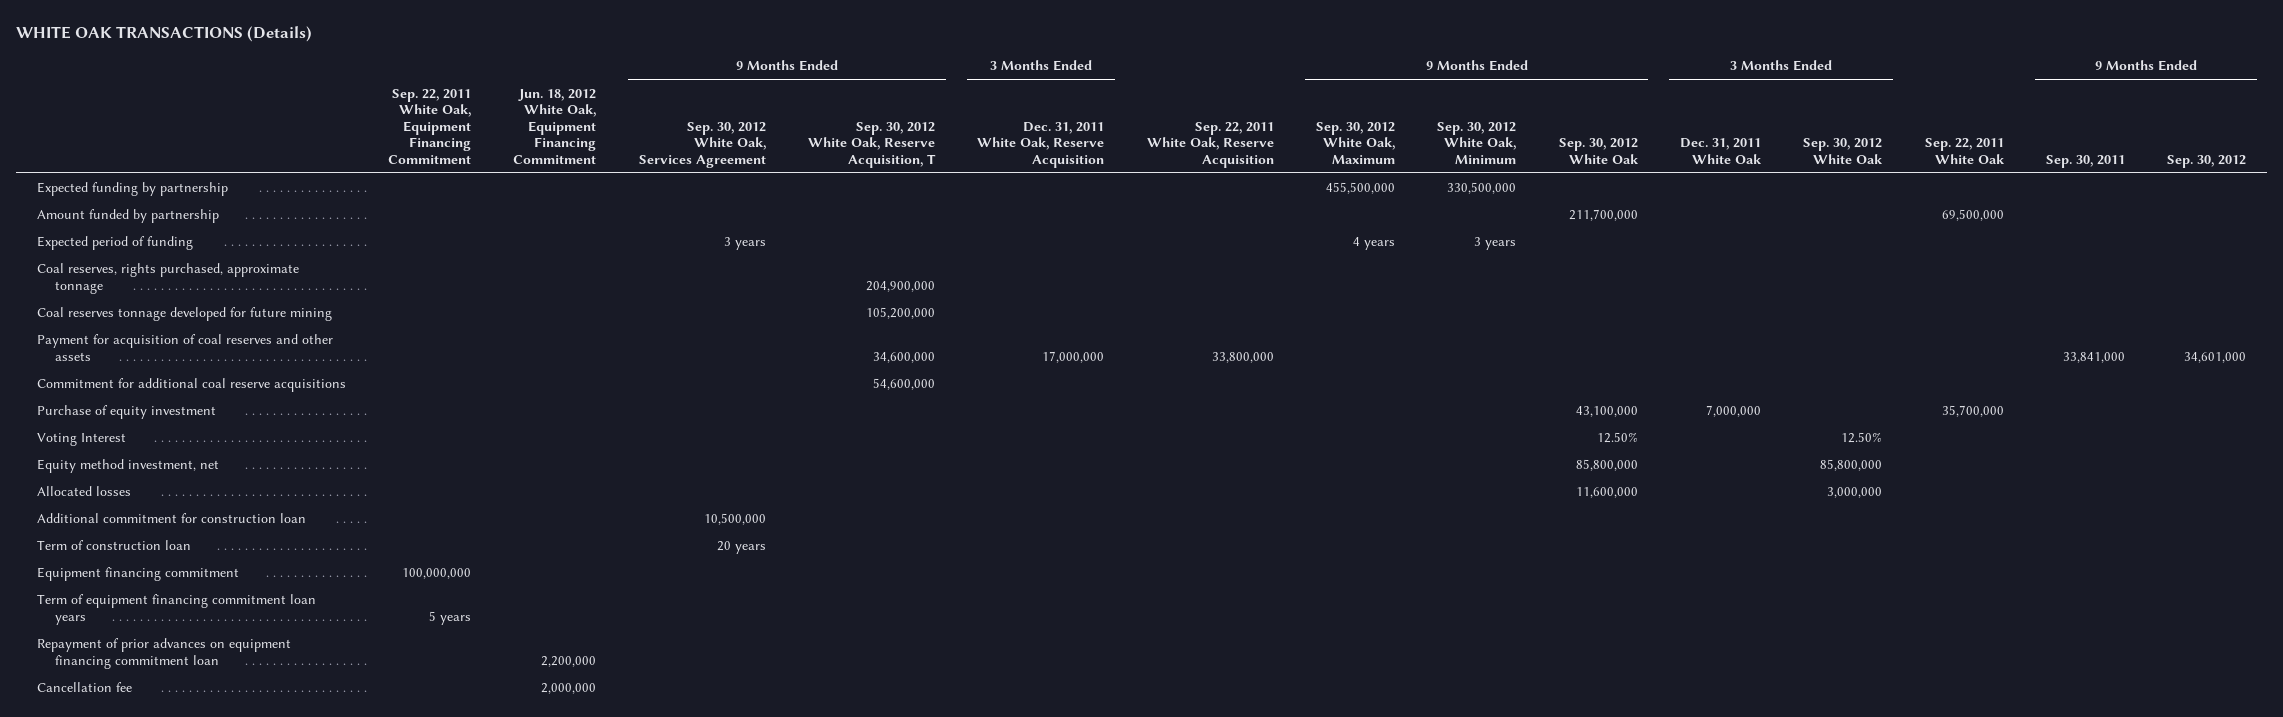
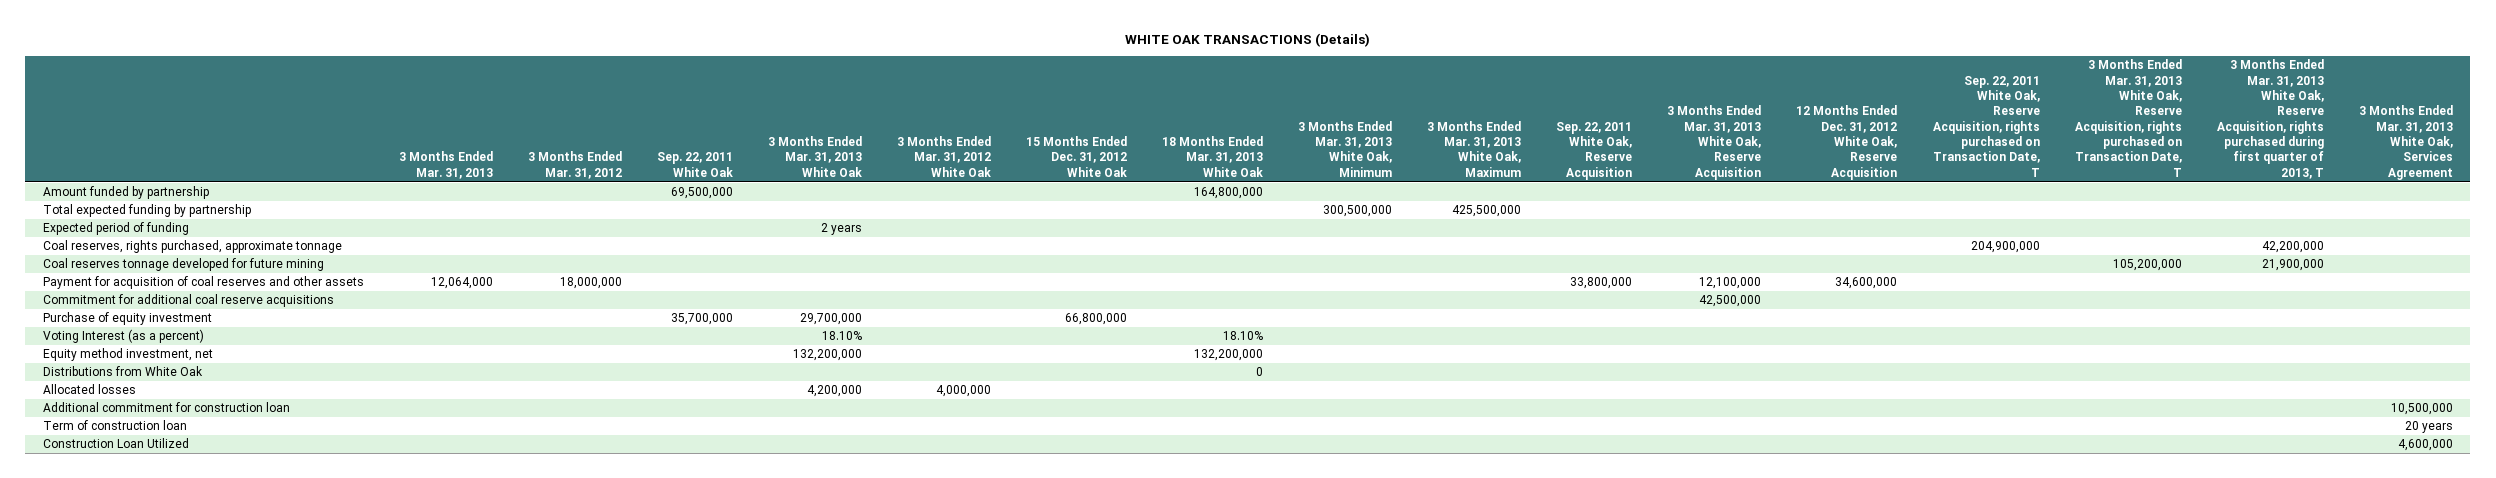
- | Sep. 22, 2011 White Oak, Equipment Financing Commitment | Jun. 18, 2012 White Oak, Equipment Financing Commitment | 9 Months Ended Sep. 30, 2012 White Oak, Services Agreement | 9 Months Ended Sep. 30, 2012 White Oak, Reserve Acquisition, T | 3 Months Ended Dec. 31, 2011 White Oak, Reserve Acquisition | Sep. 22, 2011 White Oak, Reserve Acquisition | 9 Months Ended Sep. 30, 2012 White Oak, Maximum | 9 Months Ended Sep. 30, 2012 White Oak, Minimum | 9 Months Ended Sep. 30, 2012 White Oak | 3 Months Ended Dec. 31, 2011 White Oak | 3 Months Ended Sep. 30, 2012 White Oak | Sep. 22, 2011 White Oak | 9 Months Ended Sep. 30, 2011 | 9 Months Ended Sep. 30, 2012
+ | 3 Months Ended Mar. 31, 2013 | 3 Months Ended Mar. 31, 2012 | Sep. 22, 2011 White Oak | 3 Months Ended Mar. 31, 2013 White Oak | 3 Months Ended Mar. 31, 2012 White Oak | 15 Months Ended Dec. 31, 2012 White Oak | 18 Months Ended Mar. 31, 2013 White Oak | 3 Months Ended Mar. 31, 2013 White Oak, Minimum | 3 Months Ended Mar. 31, 2013 White Oak, Maximum | Sep. 22, 2011 White Oak, Reserve Acquisition | 3 Months Ended Mar. 31, 2013 White Oak, Reserve Acquisition | 12 Months Ended Dec. 31, 2012 White Oak, Reserve Acquisition | Sep. 22, 2011 White Oak, Reserve Acquisition, rights purchased on Transaction Date, T | 3 Months Ended Mar. 31, 2013 White Oak, Reserve Acquisition, rights purchased on Transaction Date, T | 3 Months Ended Mar. 31, 2013 White Oak, Reserve Acquisition, rights purchased during first quarter of 2013, T | 3 Months Ended Mar. 31, 2013 White Oak, Services Agreement
- Expected funding by partnership | | | | | | | 455,500,000 | 330,500,000 | | | | | |
+ Total expected funding by partnership | | | | | | | | 300,500,000 | 425,500,000 | | | | | | |
- Voting Interest | | | | | | | | | 12.50% | | 12.50% | | |
+ Voting Interest (as a percent) | | | | 18.10% | | | 18.10% | | | | | | | | |
+ Distributions from White Oak | | | | | | | 0 | | | | | | | | |
- Equipment financing commitment | 100,000,000 | | | | | | | | | | | | |
- Term of equipment financing commitment loan years | 5 years | | | | | | | | | | | | |
- Repayment of prior advances on equipment financing commitment loan | | 2,200,000 | | | | | | | | | | | |
- Cancellation fee | | 2,000,000 | | | | | | | | | | | |
+ Construction Loan Utilized | | | | | | | | | | | | | | | | 4,600,000

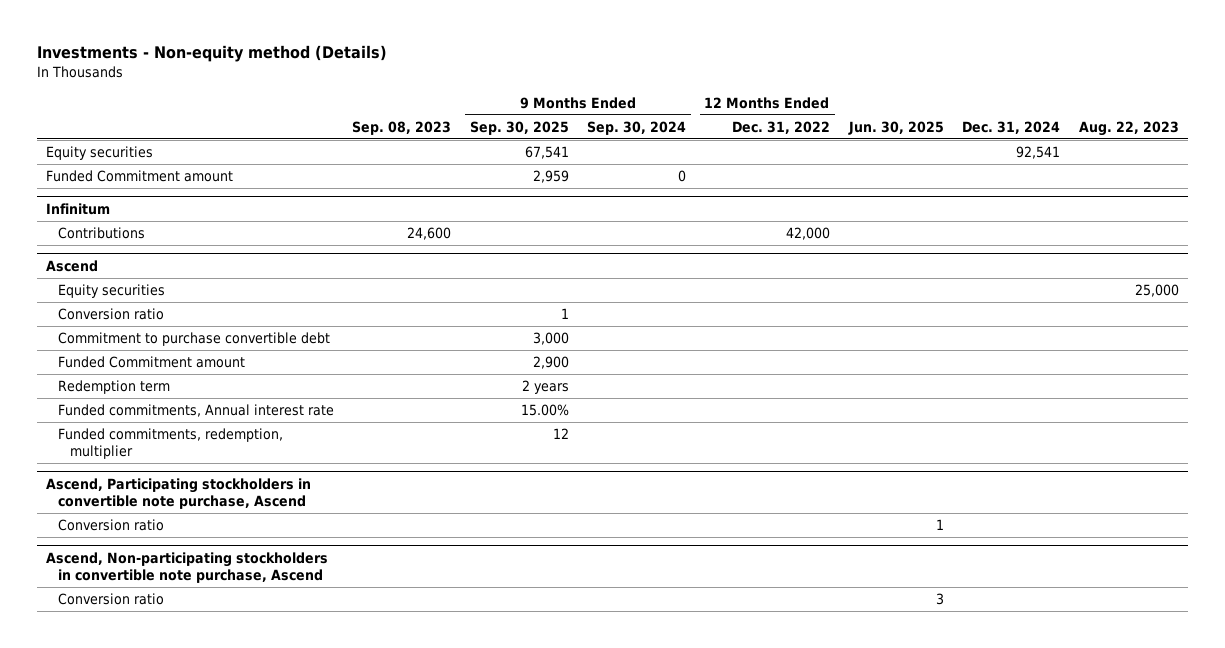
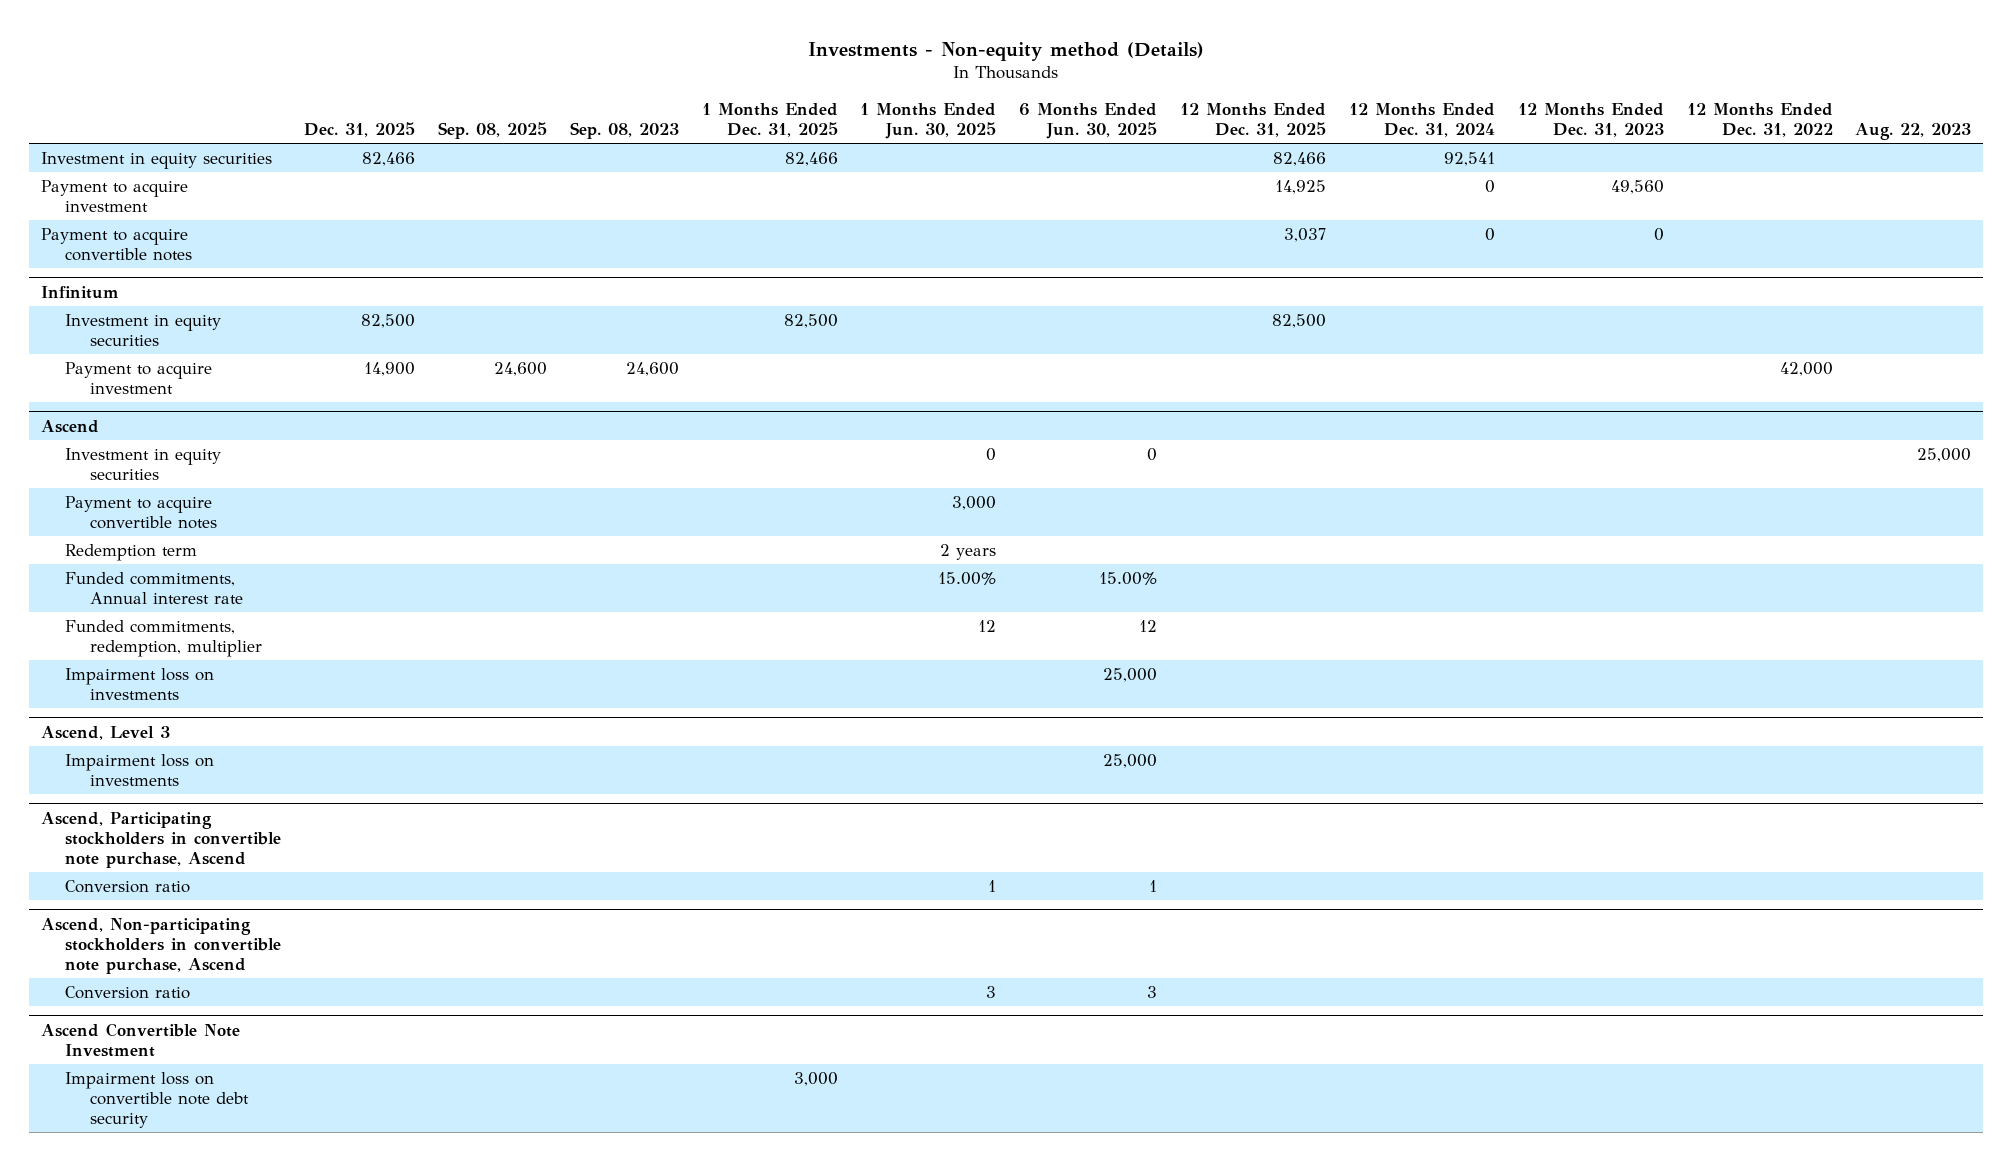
- | Sep. 08, 2023 | 9 Months Ended Sep. 30, 2025 | 9 Months Ended Sep. 30, 2024 | 12 Months Ended Dec. 31, 2022 | Jun. 30, 2025 | Dec. 31, 2024 | Aug. 22, 2023
+ | Dec. 31, 2025 | Sep. 08, 2025 | Sep. 08, 2023 | 1 Months Ended Dec. 31, 2025 | 1 Months Ended Jun. 30, 2025 | 6 Months Ended Jun. 30, 2025 | 12 Months Ended Dec. 31, 2025 | 12 Months Ended Dec. 31, 2024 | 12 Months Ended Dec. 31, 2023 | 12 Months Ended Dec. 31, 2022 | Aug. 22, 2023
- Equity securities | | 67,541 | | | | 92,541 |
- Funded Commitment amount | | 2,959 | 0 | | | |
+ Investment in equity securities | 82,466 | | | 82,466 | | | 82,466 | 92,541 | | |
+ Payment to acquire investment | | | | | | | 14,925 | 0 | 49,560 | |
+ Payment to acquire convertible notes | | | | | | | 3,037 | 0 | 0 | |
@ Infinitum
- Contributions | 24,600 | | | 42,000 | | |
+ Investment in equity securities | 82,500 | | | 82,500 | | | 82,500 | | | |
+ Payment to acquire investment | 14,900 | 24,600 | 24,600 | | | | | | | 42,000 |
@ Ascend
- Equity securities | | | | | | | 25,000
- Conversion ratio | | 1 | | | | |
- Commitment to purchase convertible debt | | 3,000 | | | | |
- Funded Commitment amount | | 2,900 | | | | |
+ Investment in equity securities | | | | | 0 | 0 | | | | | 25,000
+ Payment to acquire convertible notes | | | | | 3,000 | | | | | |
+ Impairment loss on investments | | | | | | 25,000 | | | | |
+ Ascend, Level 3
+ Impairment loss on investments | | | | | | 25,000 | | | | |
+ Ascend Convertible Note Investment
+ Impairment loss on convertible note debt security | | | | 3,000 | | | | | | |

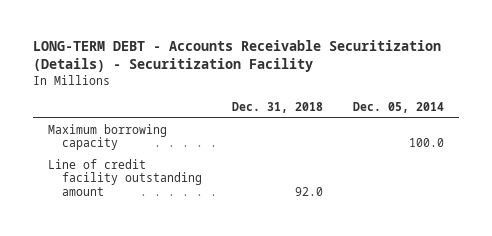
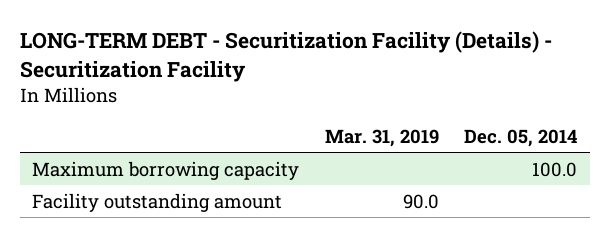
- LONG-TERM DEBT - Accounts Receivable Securitization (Details) - Securitization Facility
+ LONG-TERM DEBT - Securitization Facility (Details) - Securitization Facility
- | Dec. 31, 2018 | Dec. 05, 2014
+ | Mar. 31, 2019 | Dec. 05, 2014
- Line of credit facility outstanding amount | 92.0 |
+ Facility outstanding amount | 90.0 |

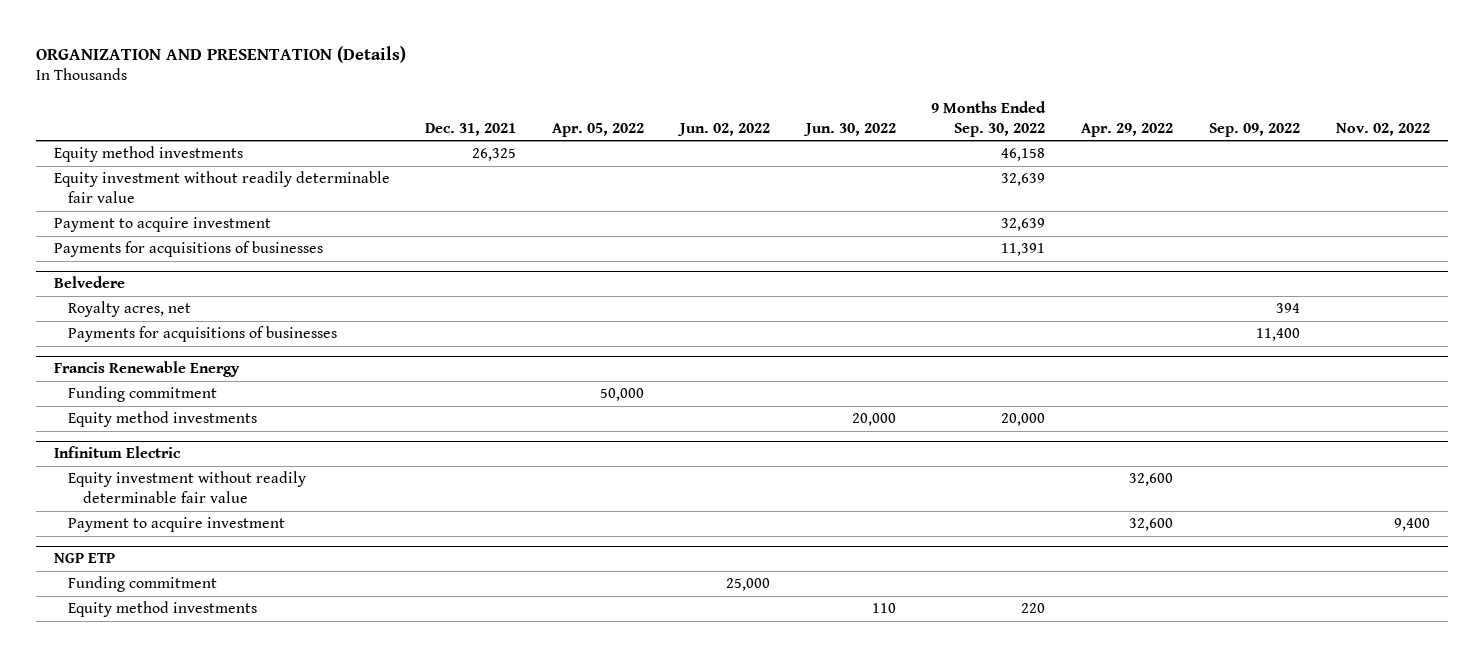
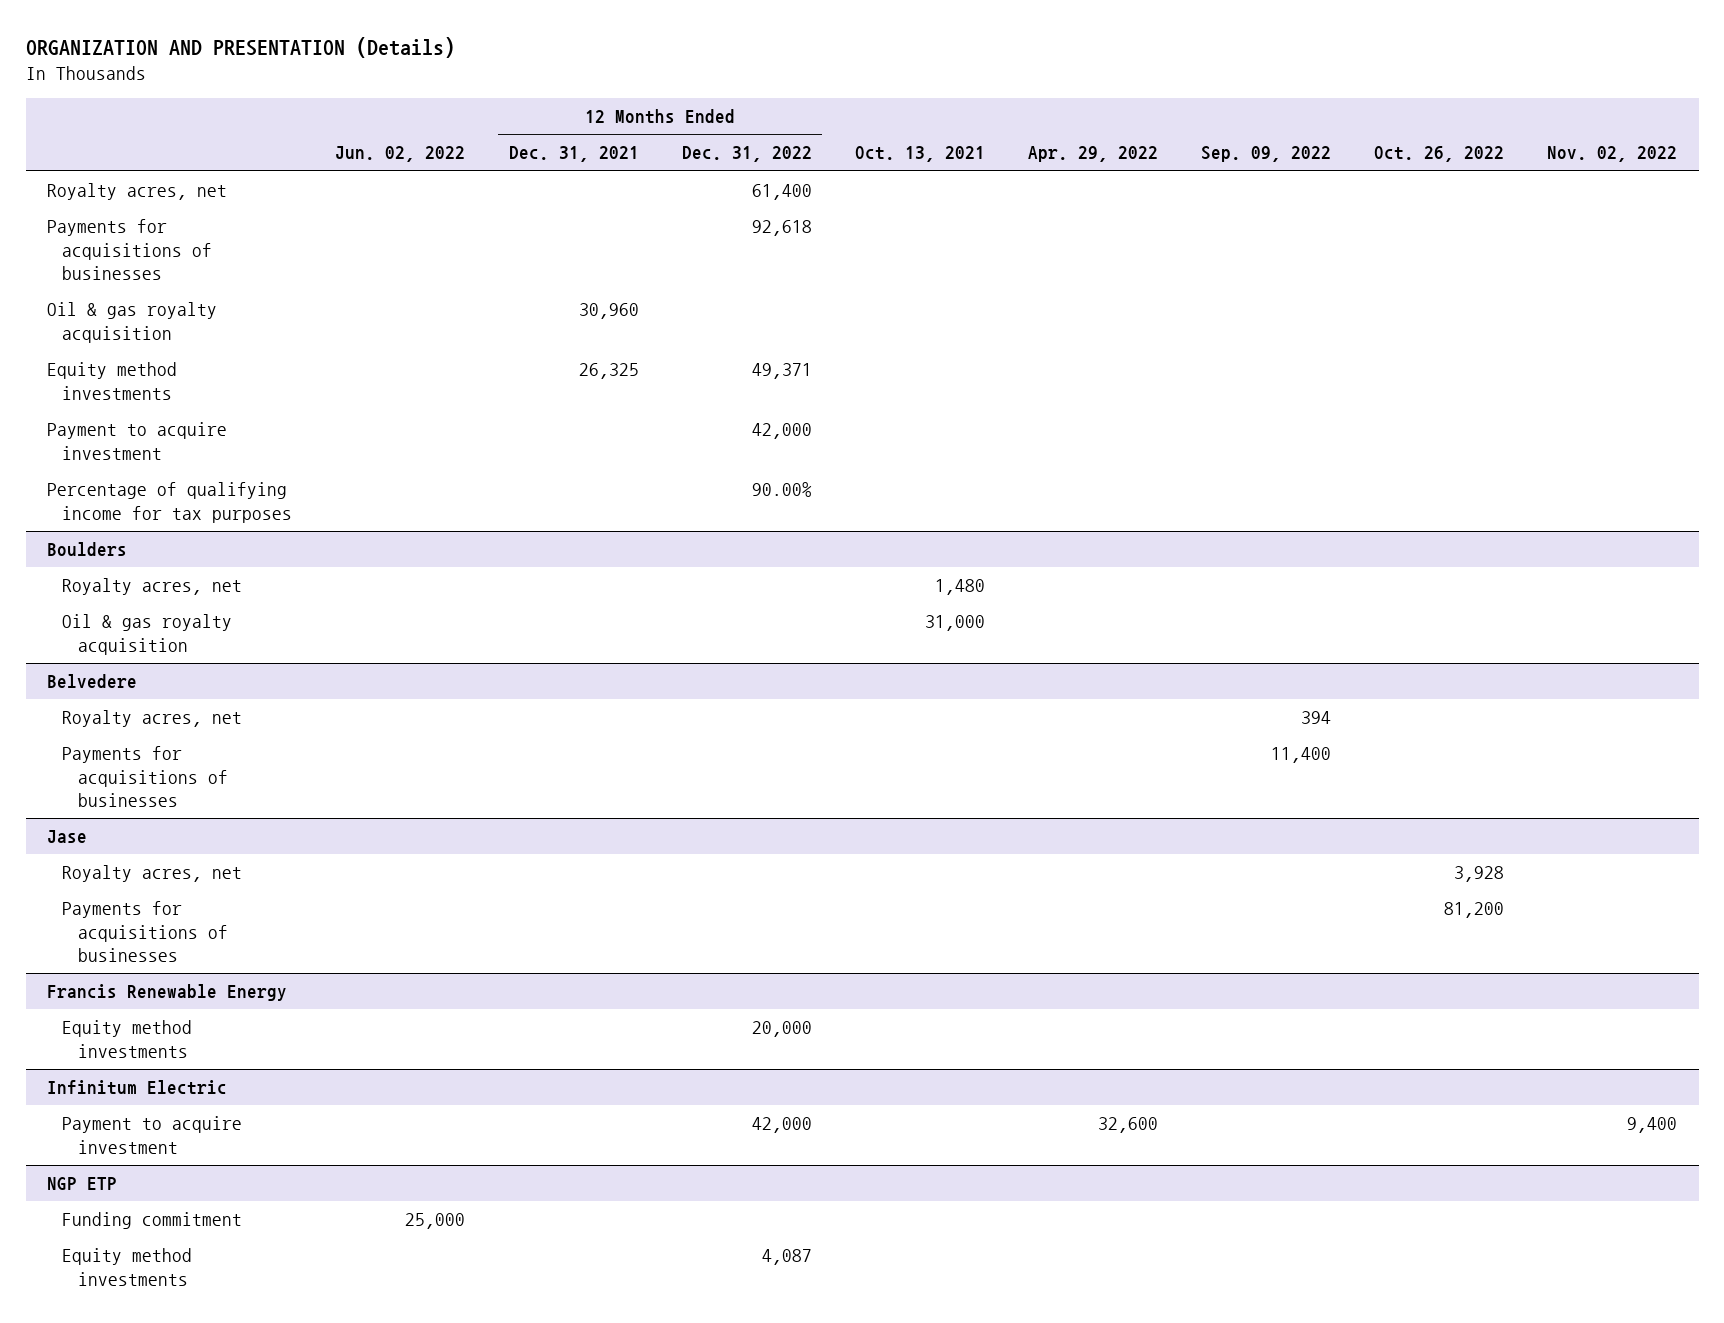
- | Dec. 31, 2021 | Apr. 05, 2022 | Jun. 02, 2022 | Jun. 30, 2022 | 9 Months Ended Sep. 30, 2022 | Apr. 29, 2022 | Sep. 09, 2022 | Nov. 02, 2022
+ | Jun. 02, 2022 | 12 Months Ended Dec. 31, 2021 | 12 Months Ended Dec. 31, 2022 | Oct. 13, 2021 | Apr. 29, 2022 | Sep. 09, 2022 | Oct. 26, 2022 | Nov. 02, 2022
+ Royalty acres, net | | | 61,400 | | | | |
moved up: Payments for acquisitions of businesses | | | 92,618 | | | | |
+ Oil & gas royalty acquisition | | 30,960 | | | | | |
- Equity investment without readily determinable fair value | | | | | 32,639 | | |
+ Percentage of qualifying income for tax purposes | | | 90.00% | | | | |
+ Boulders
+ Royalty acres, net | | | | 1,480 | | | |
+ Oil & gas royalty acquisition | | | | 31,000 | | | |
+ Jase
+ Royalty acres, net | | | | | | | 3,928 |
+ Payments for acquisitions of businesses | | | | | | | 81,200 |
@ Francis Renewable Energy
- Funding commitment | | 50,000 | | | | | |
@ Infinitum Electric
- Equity investment without readily determinable fair value | | | | | | 32,600 | |

